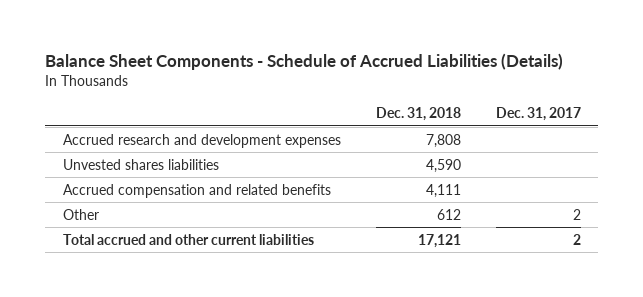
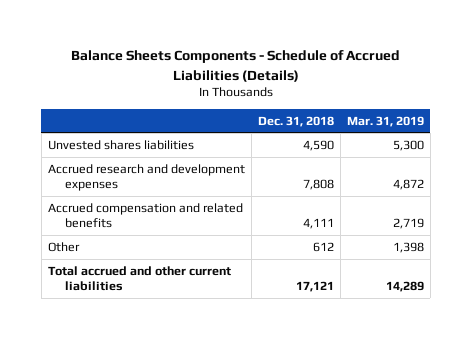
- Balance Sheet Components - Schedule of Accrued Liabilities (Details)
+ Balance Sheets Components - Schedule of Accrued Liabilities (Details)
- | Dec. 31, 2018 | Dec. 31, 2017
+ | Dec. 31, 2018 | Mar. 31, 2019
moved down: Accrued research and development expenses | 7,808 | 4,872

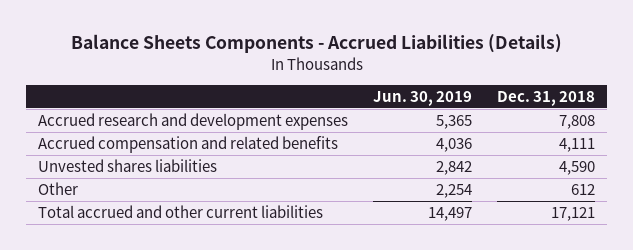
- Balance Sheets Components - Schedule of Accrued Liabilities (Details)
+ Balance Sheets Components - Accrued Liabilities (Details)
- | Dec. 31, 2018 | Mar. 31, 2019
+ | Jun. 30, 2019 | Dec. 31, 2018
moved down: Unvested shares liabilities | 2,842 | 4,590

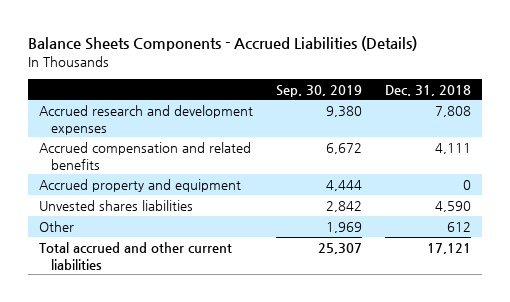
- | Jun. 30, 2019 | Dec. 31, 2018
+ | Sep. 30, 2019 | Dec. 31, 2018
+ Accrued property and equipment | 4,444 | 0

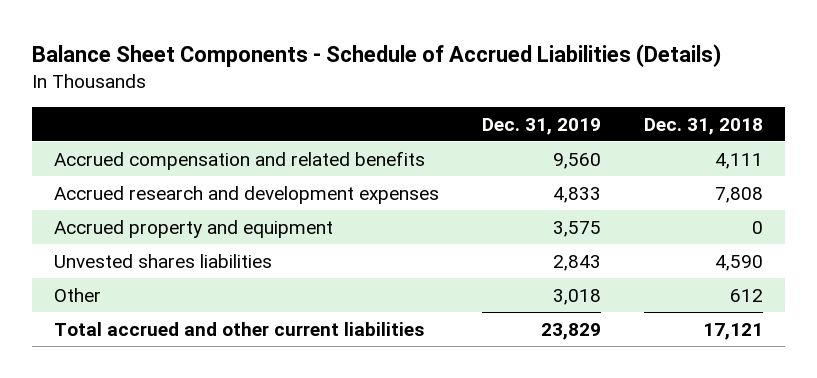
- Balance Sheets Components - Accrued Liabilities (Details)
+ Balance Sheet Components - Schedule of Accrued Liabilities (Details)
- | Sep. 30, 2019 | Dec. 31, 2018
+ | Dec. 31, 2019 | Dec. 31, 2018
moved down: Accrued research and development expenses | 4,833 | 7,808

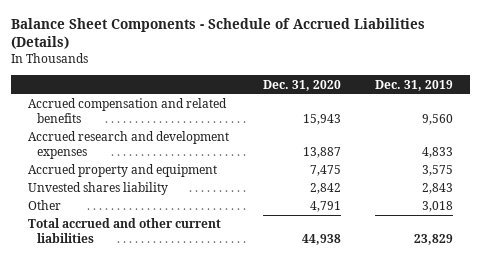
- | Dec. 31, 2019 | Dec. 31, 2018
+ | Dec. 31, 2020 | Dec. 31, 2019
- Unvested shares liabilities | 2,843 | 4,590
+ Unvested shares liability | 2,842 | 2,843

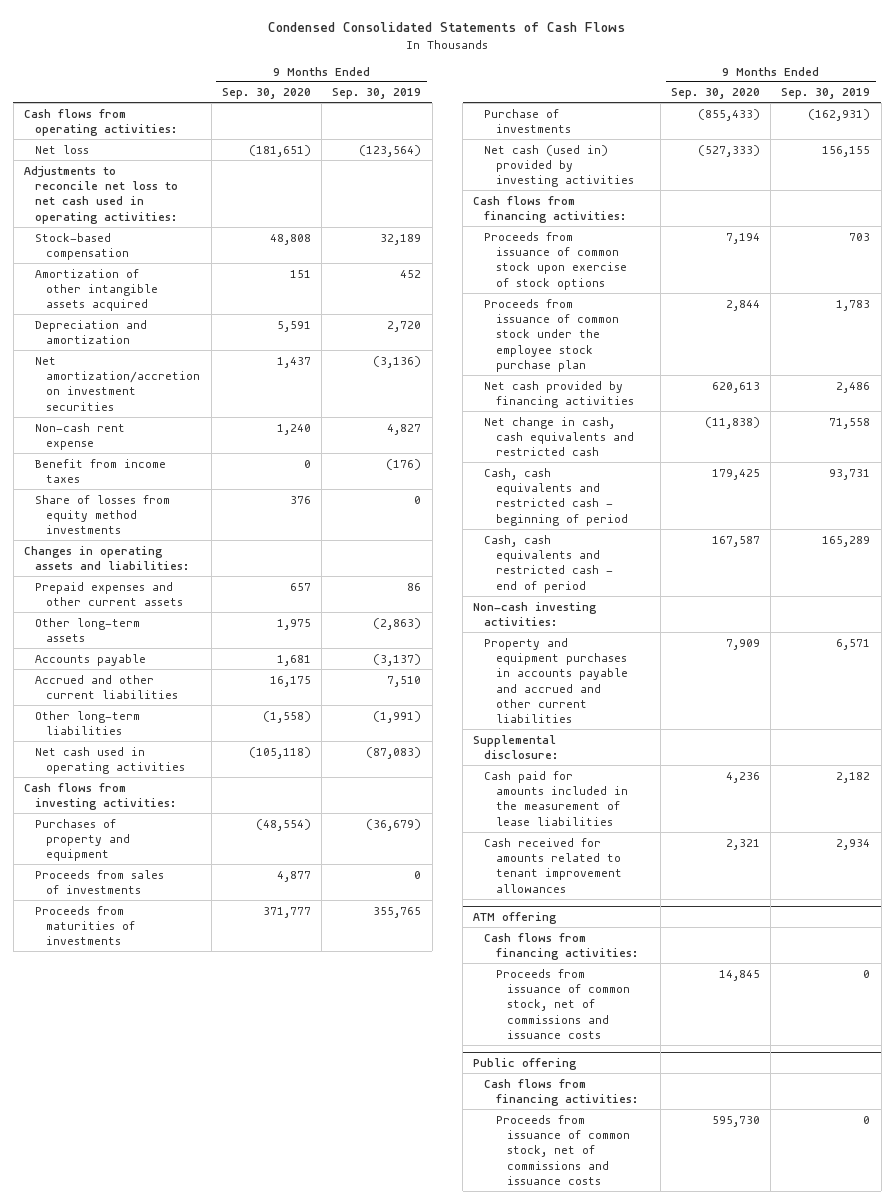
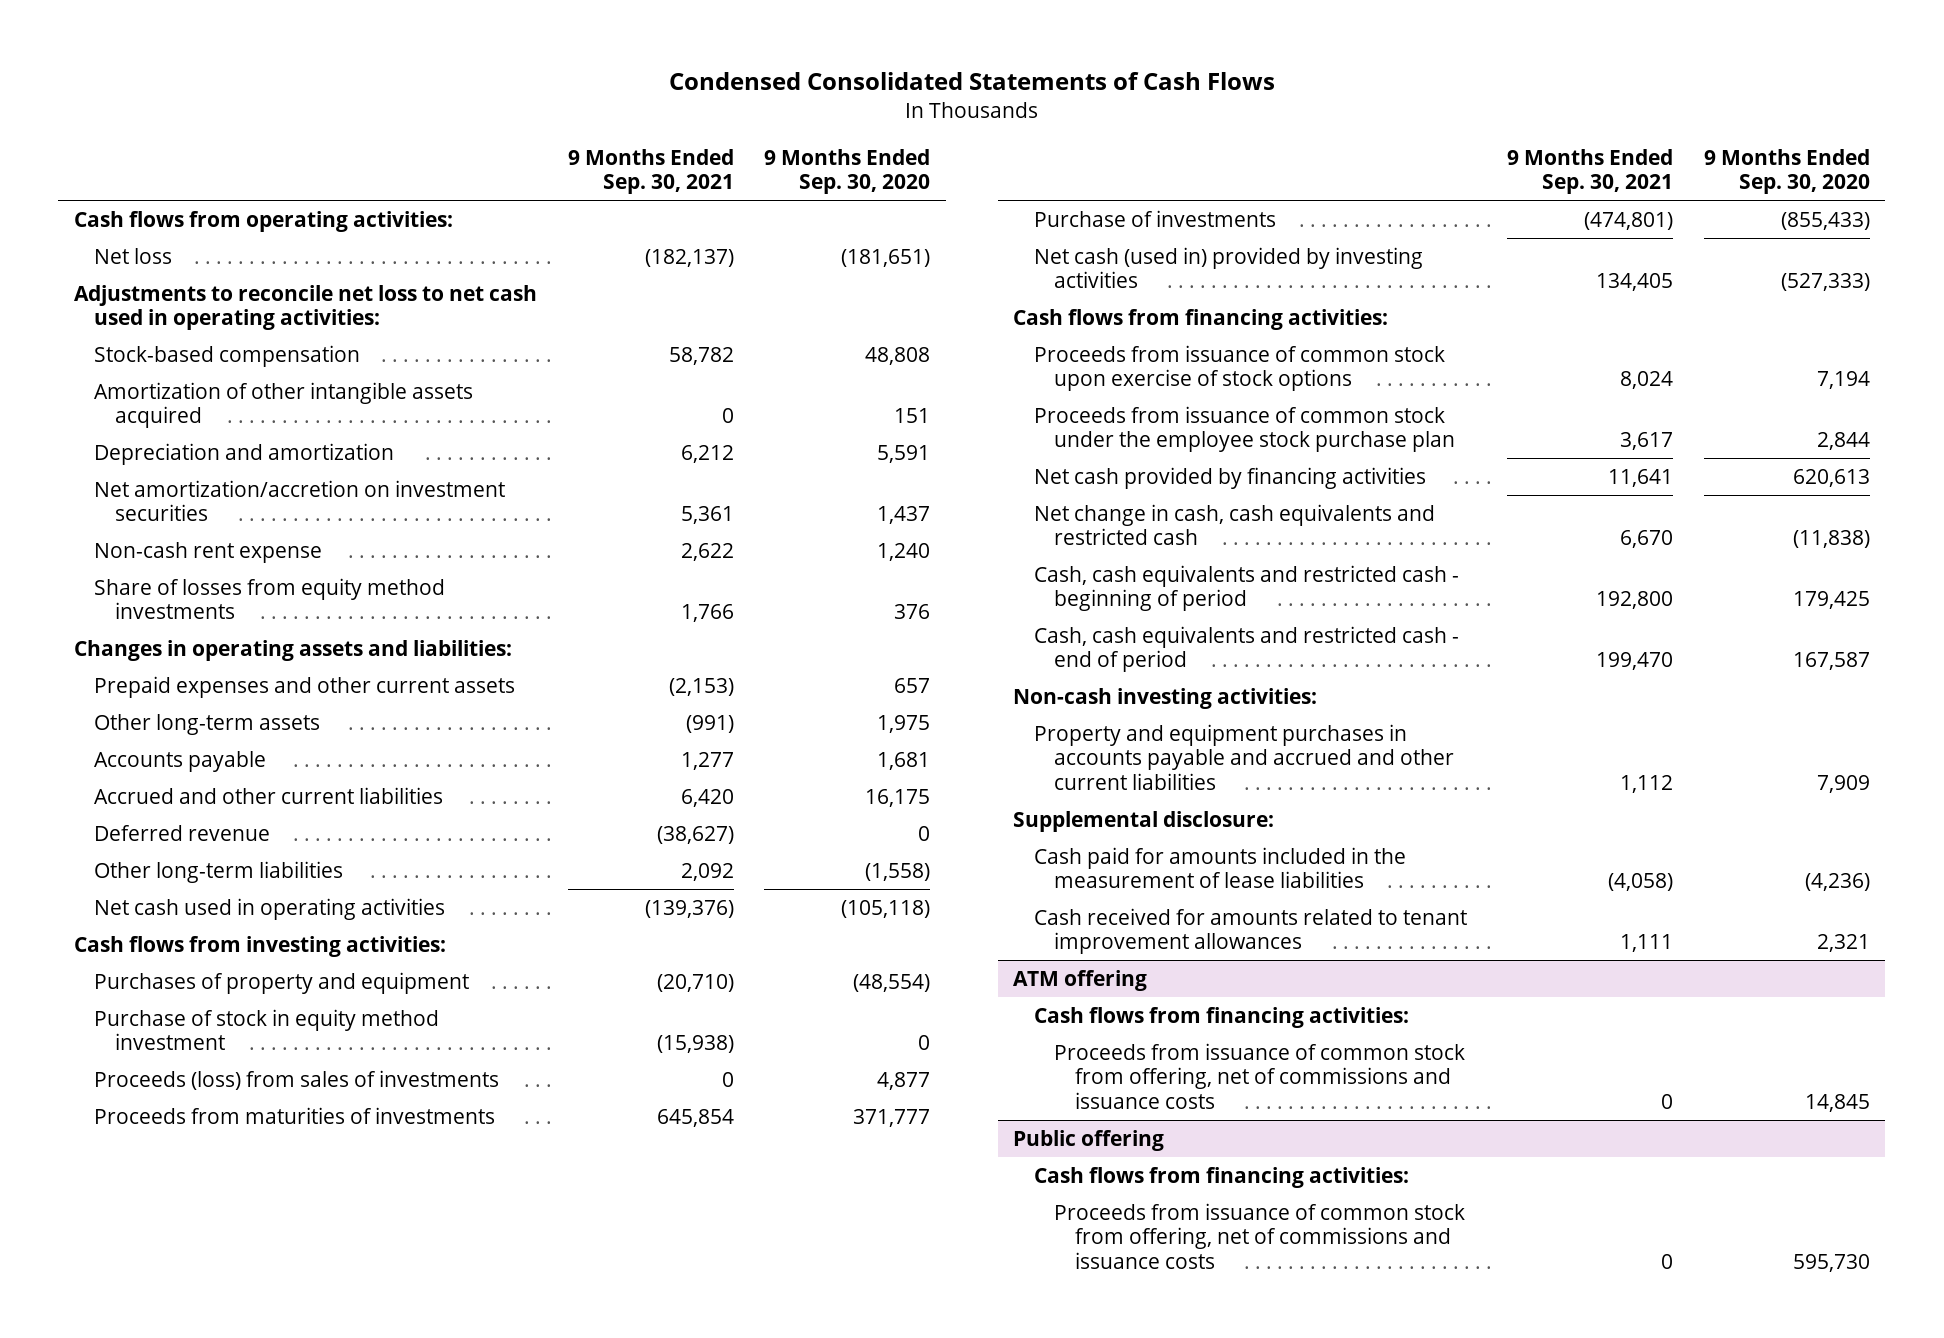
- | 9 Months Ended Sep. 30, 2020 | 9 Months Ended Sep. 30, 2019
+ | 9 Months Ended Sep. 30, 2021 | 9 Months Ended Sep. 30, 2020
- Benefit from income taxes | 0 | (176)
+ Deferred revenue | (38,627) | 0
- Proceeds from sales of investments | 4,877 | 0
+ Purchase of stock in equity method investment | (15,938) | 0
+ Proceeds (loss) from sales of investments | 0 | 4,877
- Cash paid for amounts included in the measurement of lease liabilities | 4,236 | 2,182
+ Cash paid for amounts included in the measurement of lease liabilities | (4,058) | (4,236)
@ ATM offering
- Proceeds from issuance of common stock, net of commissions and issuance costs | 14,845 | 0
+ Proceeds from issuance of common stock from offering, net of commissions and issuance costs | 0 | 14,845
@ Public offering
- Proceeds from issuance of common stock, net of commissions and issuance costs | 595,730 | 0
+ Proceeds from issuance of common stock from offering, net of commissions and issuance costs | 0 | 595,730

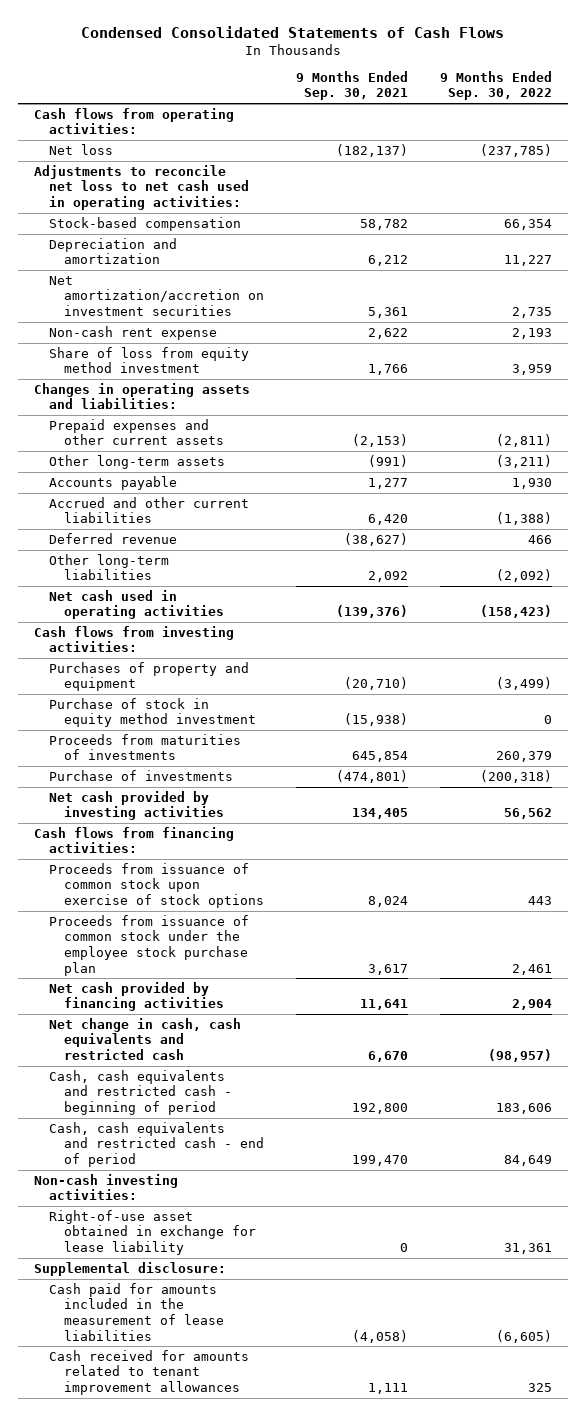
- | 9 Months Ended Sep. 30, 2021 | 9 Months Ended Sep. 30, 2020
+ | 9 Months Ended Sep. 30, 2021 | 9 Months Ended Sep. 30, 2022
- Amortization of other intangible assets acquired | 0 | 151
- Share of losses from equity method investments | 1,766 | 376
+ Share of loss from equity method investment | 1,766 | 3,959
- Proceeds (loss) from sales of investments | 0 | 4,877
- Net cash (used in) provided by investing activities | 134,405 | (527,333)
+ Net cash provided by investing activities | 134,405 | 56,562
- Property and equipment purchases in accounts payable and accrued and other current liabilities | 1,112 | 7,909
+ Right-of-use asset obtained in exchange for lease liability | 0 | 31,361
- ATM offering
- Cash flows from financing activities:
- Proceeds from issuance of common stock from offering, net of commissions and issuance costs | 0 | 14,845
- Public offering
- Cash flows from financing activities:
- Proceeds from issuance of common stock from offering, net of commissions and issuance costs | 0 | 595,730

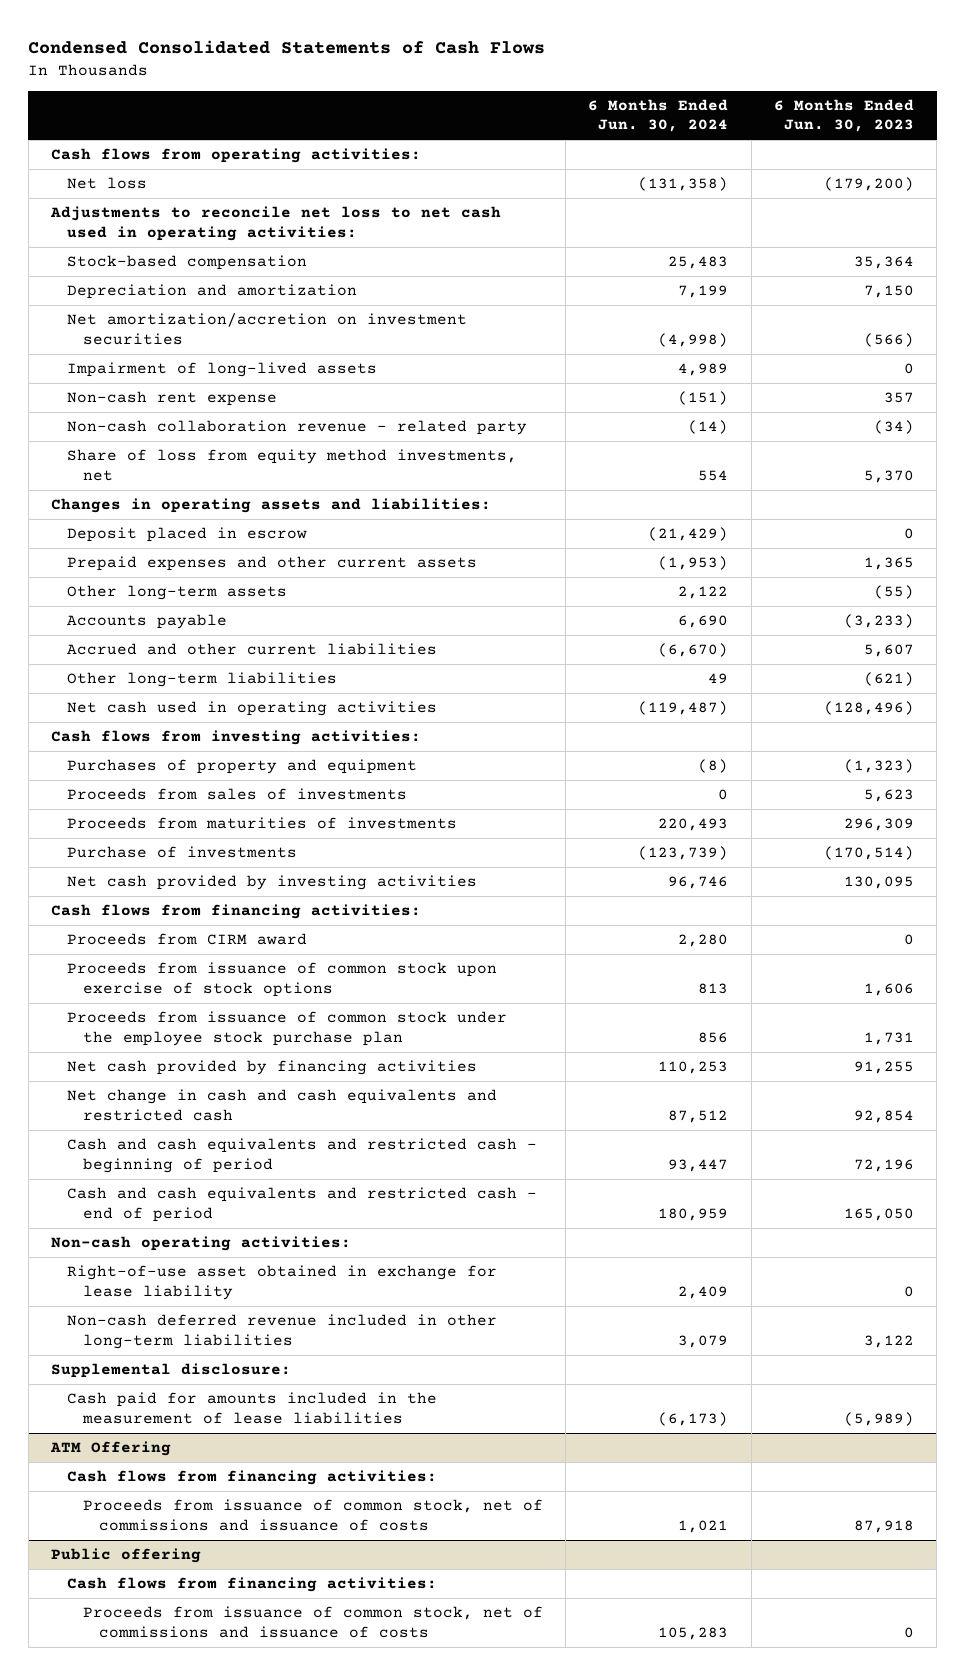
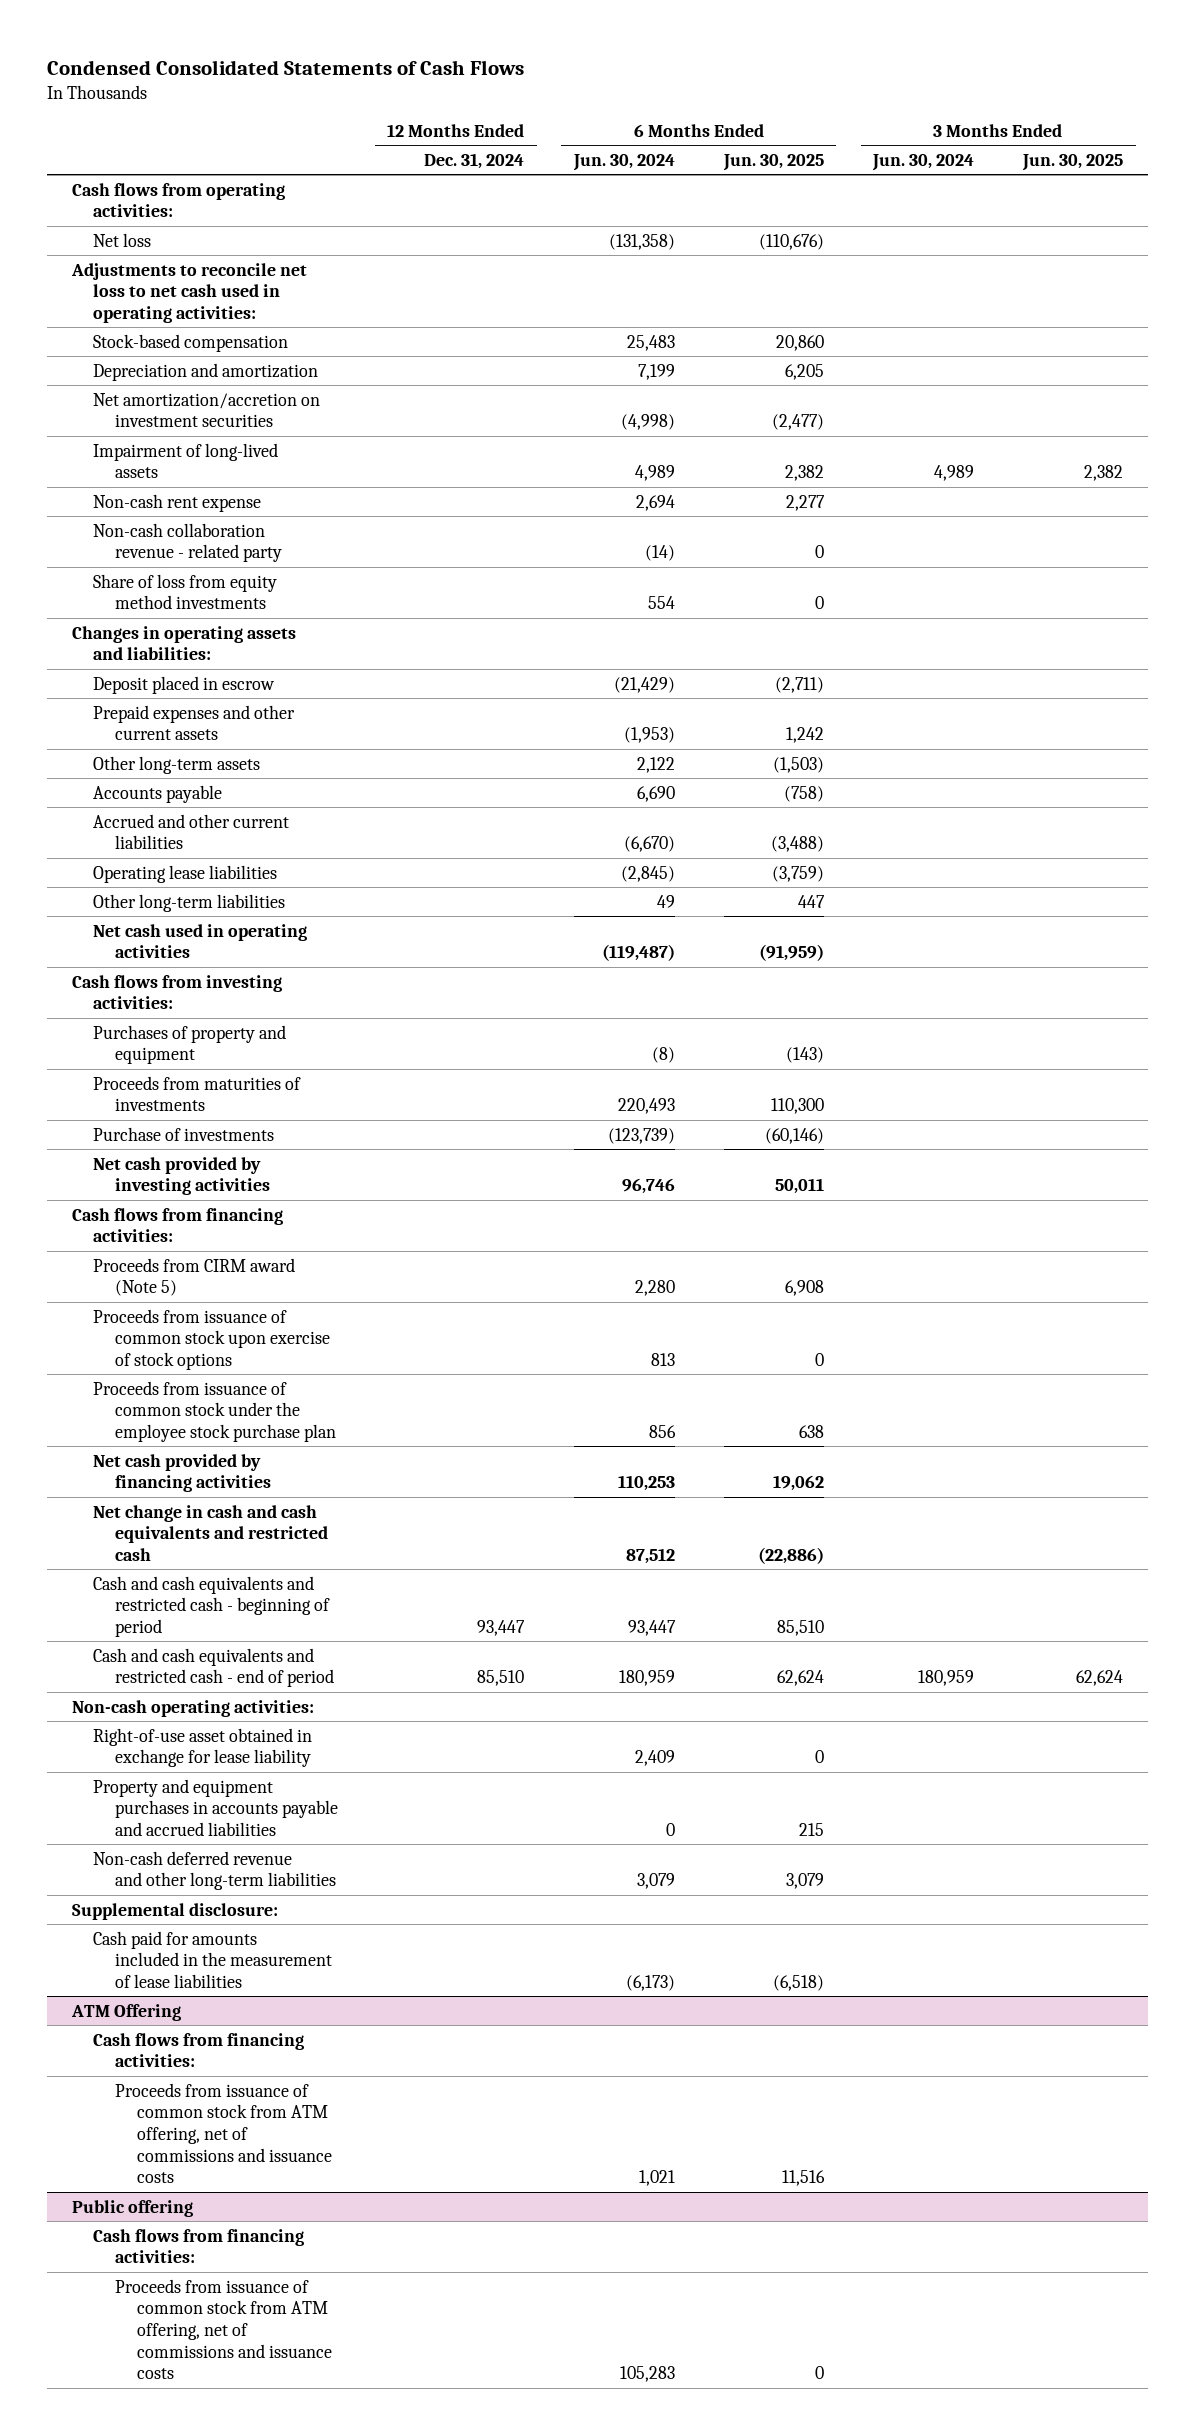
- | 6 Months Ended Jun. 30, 2024 | 6 Months Ended Jun. 30, 2023
+ | 12 Months Ended Dec. 31, 2024 | 6 Months Ended Jun. 30, 2024 | 6 Months Ended Jun. 30, 2025 | 3 Months Ended Jun. 30, 2024 | 3 Months Ended Jun. 30, 2025
- Non-cash rent expense | (151) | 357
+ Non-cash rent expense | | 2,694 | 2,277 | |
- Share of loss from equity method investments, net | 554 | 5,370
+ Share of loss from equity method investments | | 554 | 0 | |
+ Operating lease liabilities | | (2,845) | (3,759) | |
- Proceeds from sales of investments | 0 | 5,623
- Proceeds from CIRM award | 2,280 | 0
+ Proceeds from CIRM award (Note 5) | | 2,280 | 6,908 | |
- Non-cash deferred revenue included in other long-term liabilities | 3,079 | 3,122
+ Property and equipment purchases in accounts payable and accrued liabilities | | 0 | 215 | |
+ Non-cash deferred revenue and other long-term liabilities | | 3,079 | 3,079 | |
@ ATM Offering
- Proceeds from issuance of common stock, net of commissions and issuance of costs | 1,021 | 87,918
+ Proceeds from issuance of common stock from ATM offering, net of commissions and issuance costs | | 1,021 | 11,516 | |
@ Public offering
- Proceeds from issuance of common stock, net of commissions and issuance of costs | 105,283 | 0
+ Proceeds from issuance of common stock from ATM offering, net of commissions and issuance costs | | 105,283 | 0 | |

